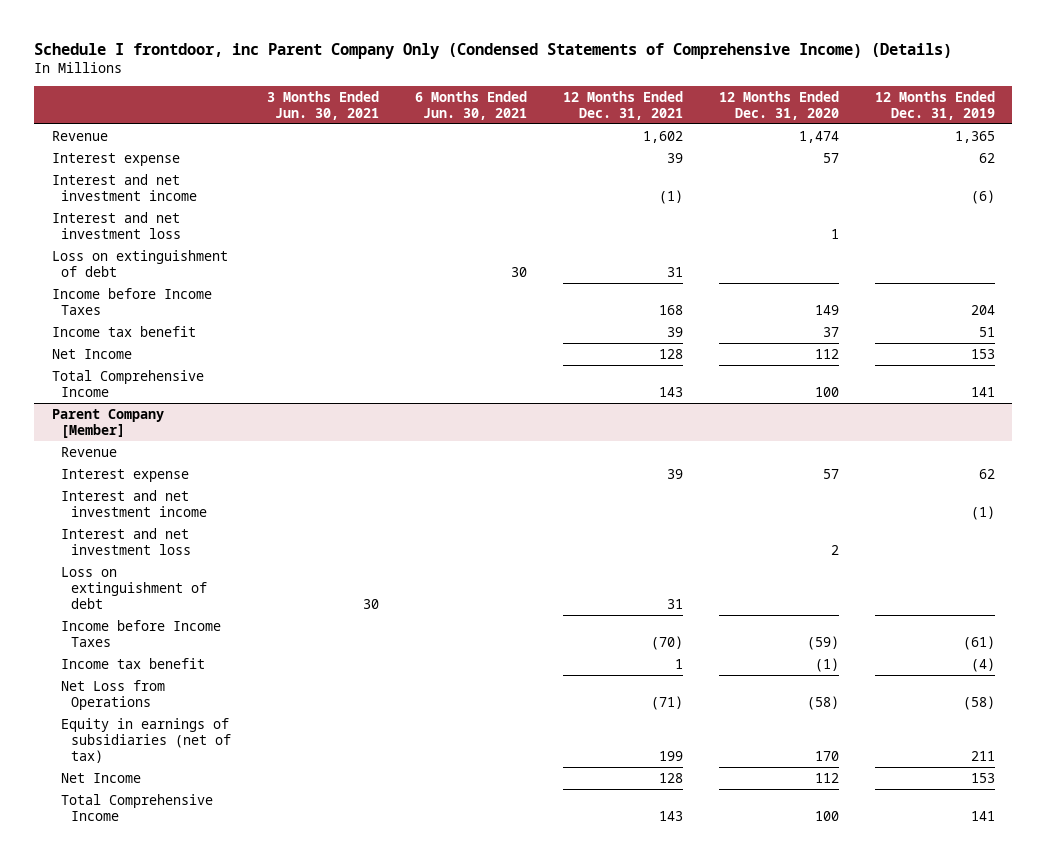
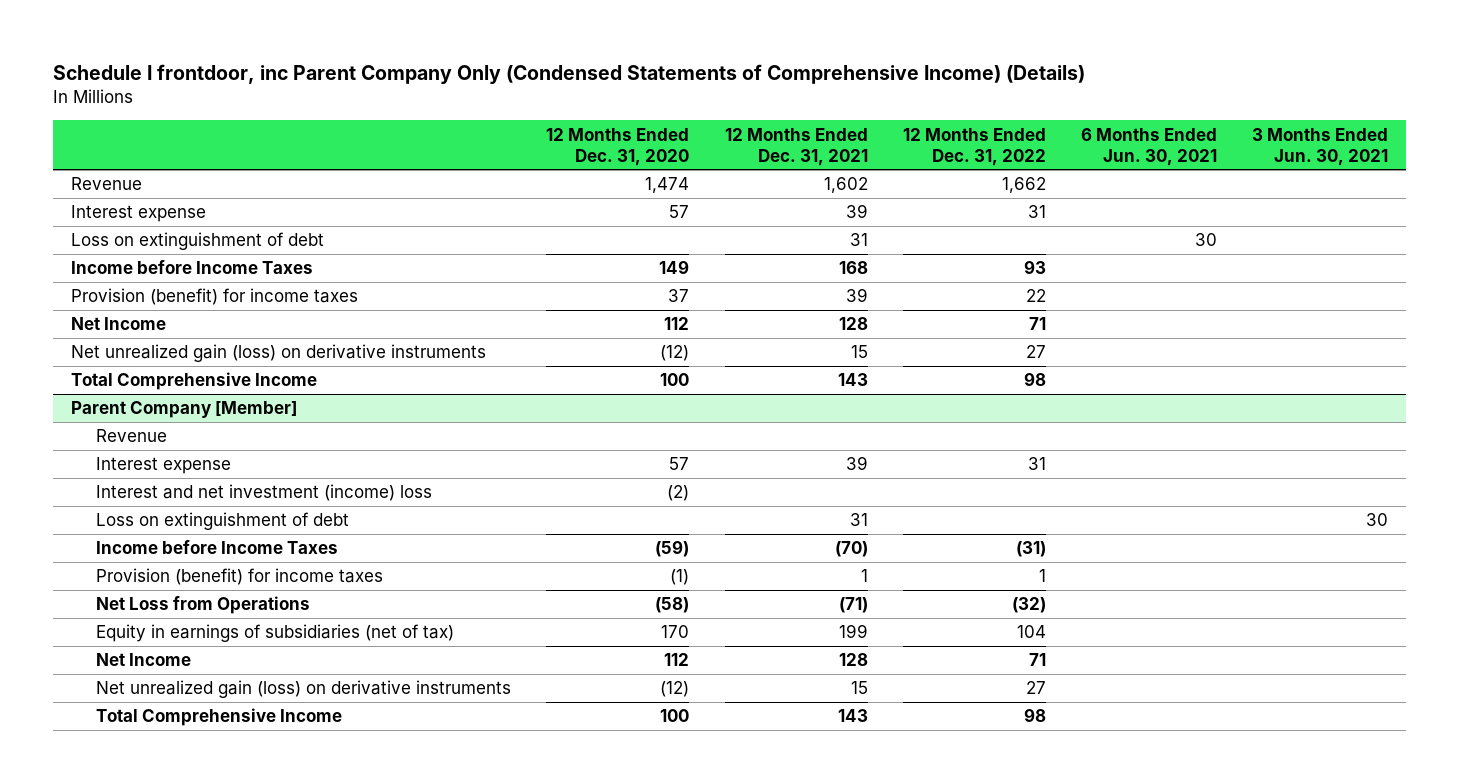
- | 3 Months Ended Jun. 30, 2021 | 6 Months Ended Jun. 30, 2021 | 12 Months Ended Dec. 31, 2021 | 12 Months Ended Dec. 31, 2020 | 12 Months Ended Dec. 31, 2019
+ | 12 Months Ended Dec. 31, 2020 | 12 Months Ended Dec. 31, 2021 | 12 Months Ended Dec. 31, 2022 | 6 Months Ended Jun. 30, 2021 | 3 Months Ended Jun. 30, 2021
- Interest and net investment income | | | (1) | | (6)
- Interest and net investment loss | | | | 1 |
- Income tax benefit | | | 39 | 37 | 51
+ Provision (benefit) for income taxes | 37 | 39 | 22 | |
+ Net unrealized gain (loss) on derivative instruments | (12) | 15 | 27 | |
@ Parent Company [Member]
- Interest and net investment income | | | | | (1)
- Interest and net investment loss | | | | 2 |
+ Interest and net investment (income) loss | (2) | | | |
- Income tax benefit | | | 1 | (1) | (4)
+ Provision (benefit) for income taxes | (1) | 1 | 1 | |
+ Net unrealized gain (loss) on derivative instruments | (12) | 15 | 27 | |

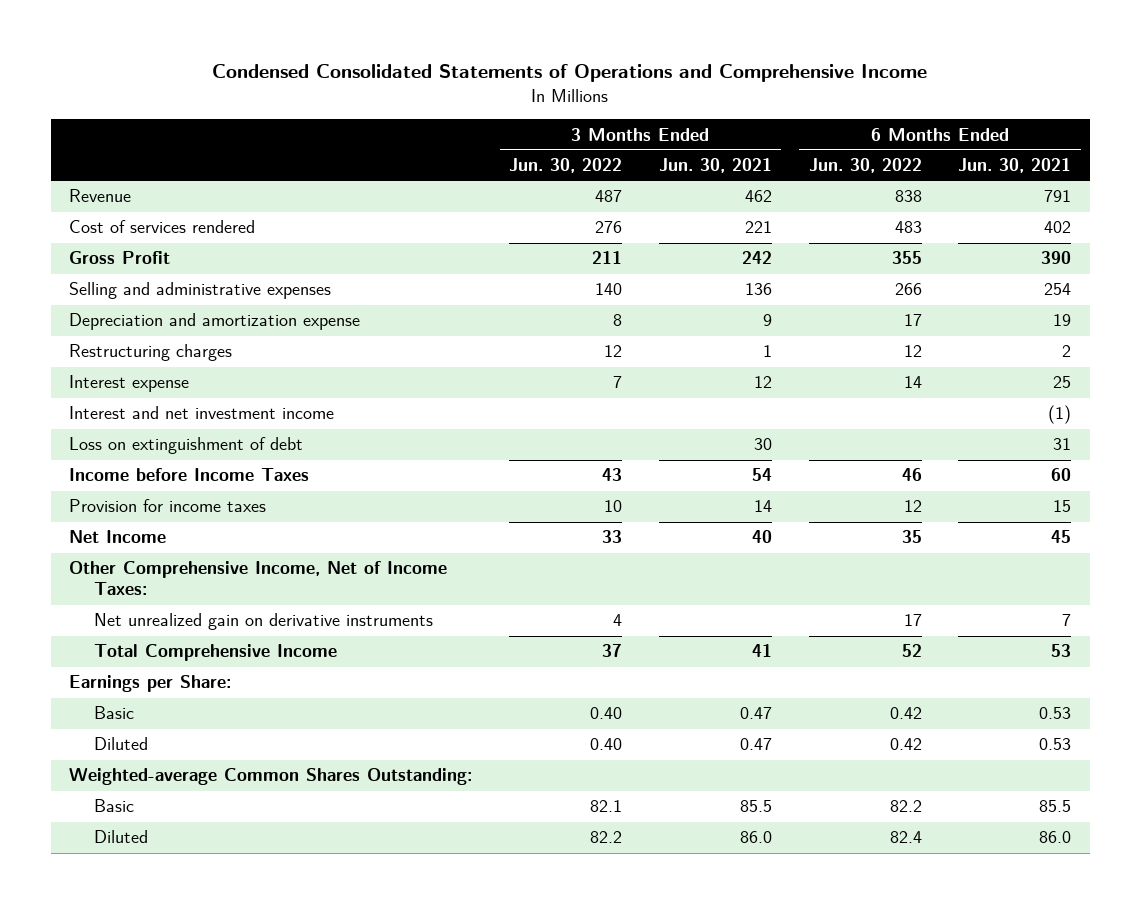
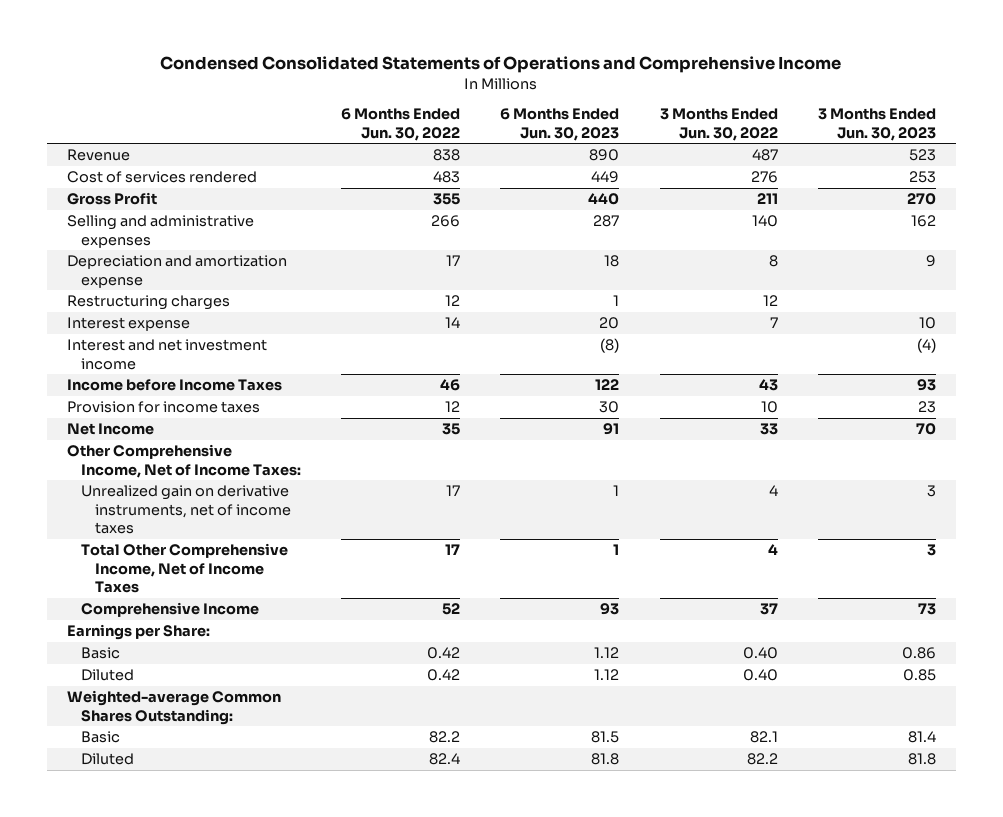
- | 3 Months Ended Jun. 30, 2022 | 3 Months Ended Jun. 30, 2021 | 6 Months Ended Jun. 30, 2022 | 6 Months Ended Jun. 30, 2021
+ | 6 Months Ended Jun. 30, 2022 | 6 Months Ended Jun. 30, 2023 | 3 Months Ended Jun. 30, 2022 | 3 Months Ended Jun. 30, 2023
- Loss on extinguishment of debt | | 30 | | 31
- Net unrealized gain on derivative instruments | 4 | | 17 | 7
- Total Comprehensive Income | 37 | 41 | 52 | 53
+ Unrealized gain on derivative instruments, net of income taxes | 17 | 1 | 4 | 3
+ Total Other Comprehensive Income, Net of Income Taxes | 17 | 1 | 4 | 3
+ Comprehensive Income | 52 | 93 | 37 | 73

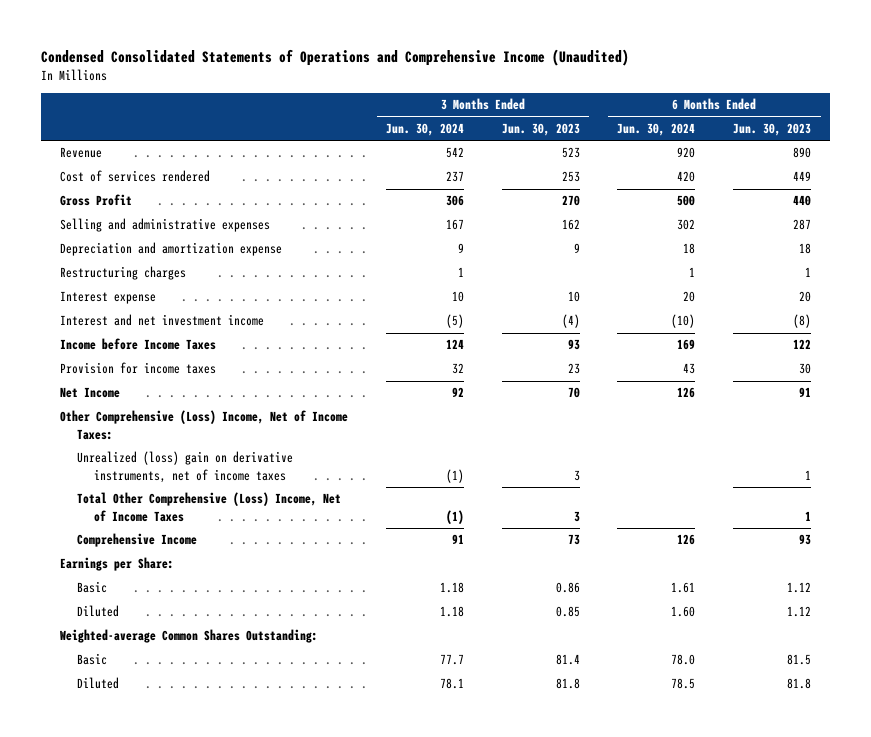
- Condensed Consolidated Statements of Operations and Comprehensive Income
+ Condensed Consolidated Statements of Operations and Comprehensive Income (Unaudited)
- | 6 Months Ended Jun. 30, 2022 | 6 Months Ended Jun. 30, 2023 | 3 Months Ended Jun. 30, 2022 | 3 Months Ended Jun. 30, 2023
+ | 3 Months Ended Jun. 30, 2024 | 3 Months Ended Jun. 30, 2023 | 6 Months Ended Jun. 30, 2024 | 6 Months Ended Jun. 30, 2023
- Other Comprehensive Income, Net of Income Taxes:
- Unrealized gain on derivative instruments, net of income taxes | 17 | 1 | 4 | 3
- Total Other Comprehensive Income, Net of Income Taxes | 17 | 1 | 4 | 3
+ Other Comprehensive (Loss) Income, Net of Income Taxes:
+ Unrealized (loss) gain on derivative instruments, net of income taxes | (1) | 3 | | 1
+ Total Other Comprehensive (Loss) Income, Net of Income Taxes | (1) | 3 | | 1

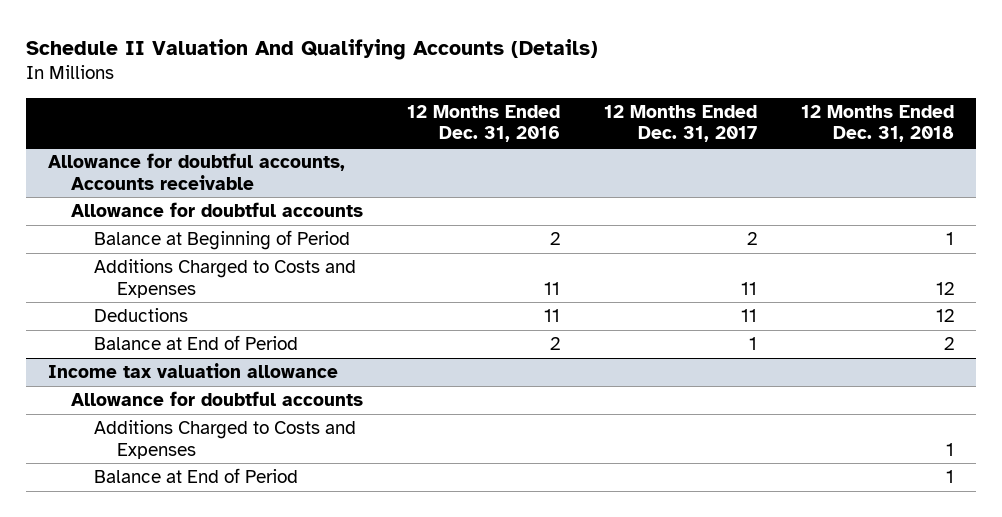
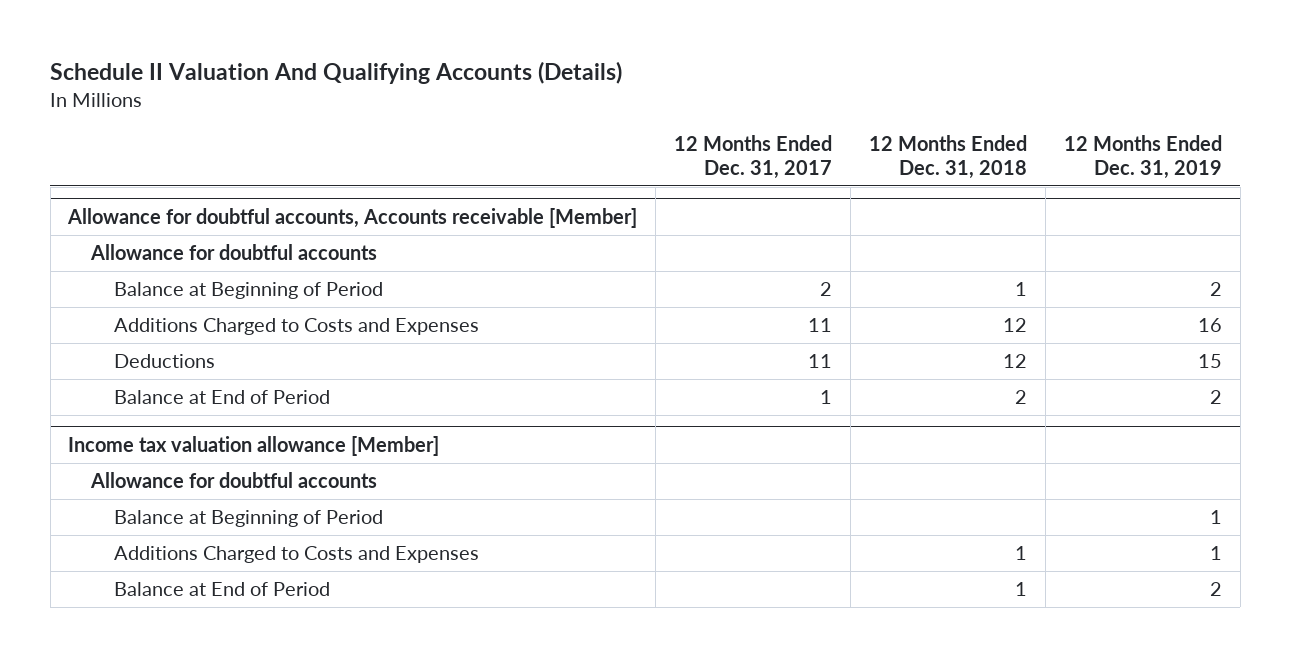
- | 12 Months Ended Dec. 31, 2016 | 12 Months Ended Dec. 31, 2017 | 12 Months Ended Dec. 31, 2018
+ | 12 Months Ended Dec. 31, 2017 | 12 Months Ended Dec. 31, 2018 | 12 Months Ended Dec. 31, 2019
- Allowance for doubtful accounts, Accounts receivable
+ Allowance for doubtful accounts, Accounts receivable [Member]
- Income tax valuation allowance
+ Income tax valuation allowance [Member]
+ Balance at Beginning of Period | | | 1

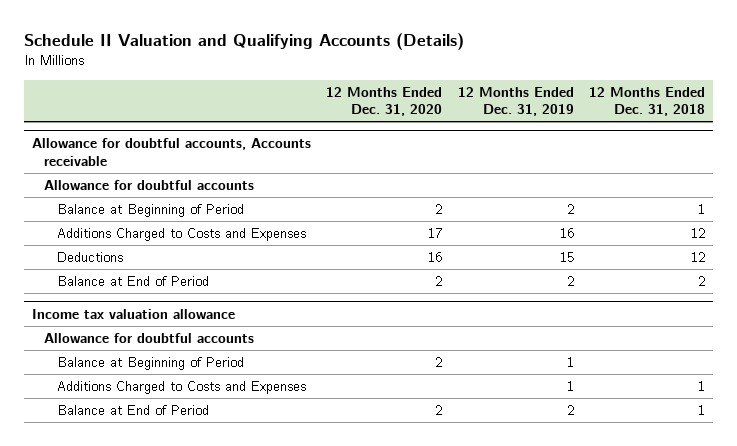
- Schedule II Valuation And Qualifying Accounts (Details)
+ Schedule II Valuation and Qualifying Accounts (Details)
- | 12 Months Ended Dec. 31, 2017 | 12 Months Ended Dec. 31, 2018 | 12 Months Ended Dec. 31, 2019
+ | 12 Months Ended Dec. 31, 2020 | 12 Months Ended Dec. 31, 2019 | 12 Months Ended Dec. 31, 2018
- Allowance for doubtful accounts, Accounts receivable [Member]
+ Allowance for doubtful accounts, Accounts receivable
- Income tax valuation allowance [Member]
+ Income tax valuation allowance

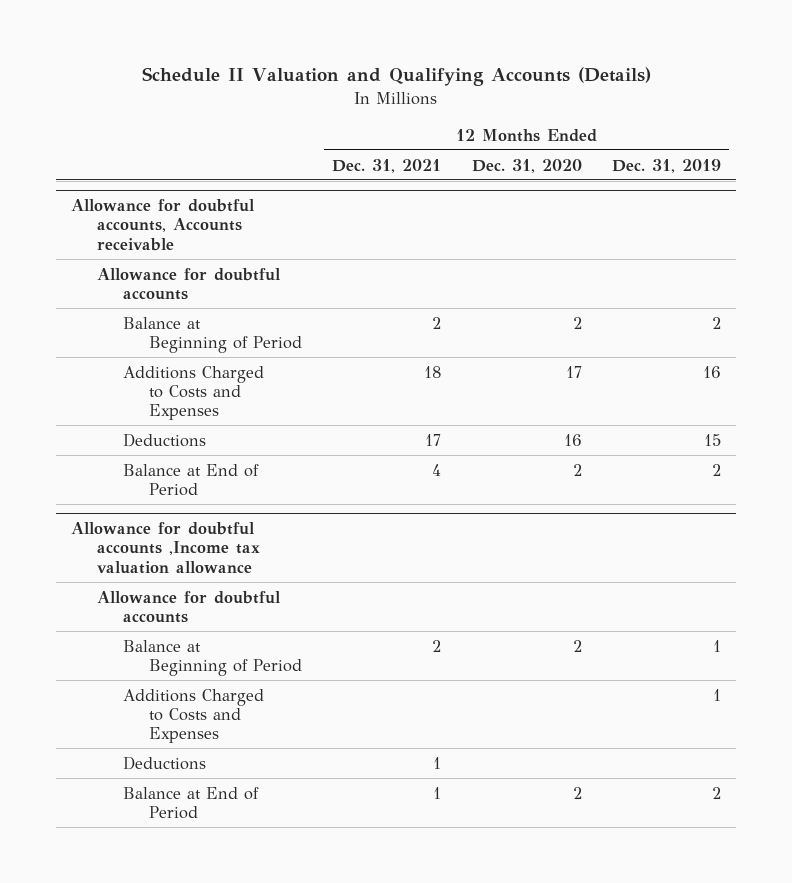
- | 12 Months Ended Dec. 31, 2020 | 12 Months Ended Dec. 31, 2019 | 12 Months Ended Dec. 31, 2018
+ | 12 Months Ended Dec. 31, 2021 | 12 Months Ended Dec. 31, 2020 | 12 Months Ended Dec. 31, 2019
- Income tax valuation allowance
+ Allowance for doubtful accounts ,Income tax valuation allowance
+ Deductions | 1 | |

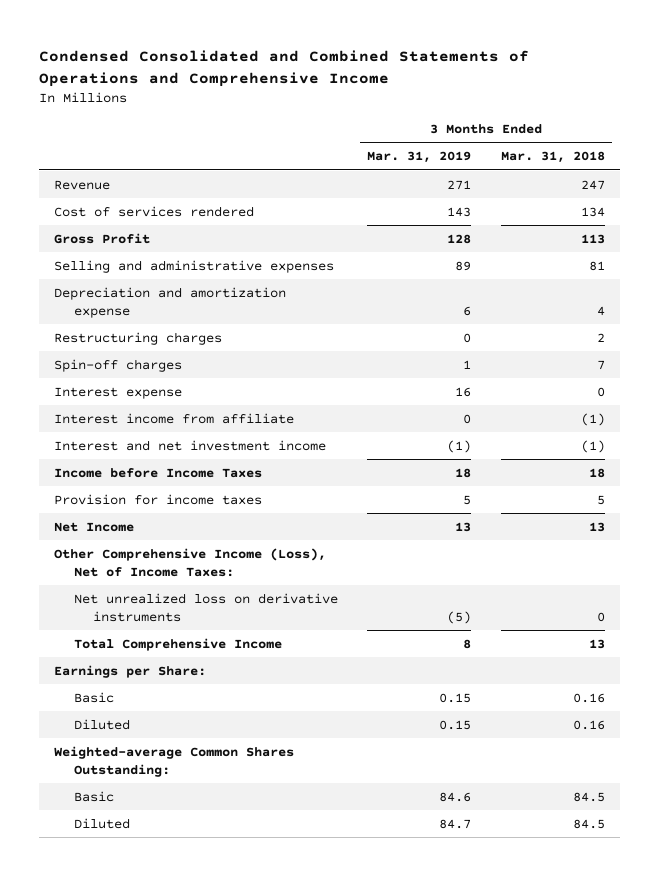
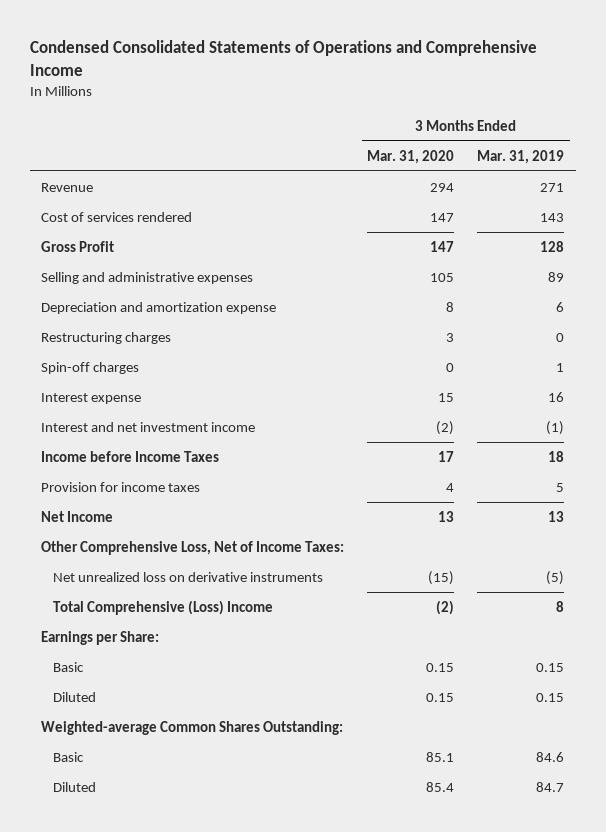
- Condensed Consolidated and Combined Statements of Operations and Comprehensive Income
+ Condensed Consolidated Statements of Operations and Comprehensive Income
- | 3 Months Ended Mar. 31, 2019 | 3 Months Ended Mar. 31, 2018
+ | 3 Months Ended Mar. 31, 2020 | 3 Months Ended Mar. 31, 2019
- Interest income from affiliate | 0 | (1)
- Other Comprehensive Income (Loss), Net of Income Taxes:
+ Other Comprehensive Loss, Net of Income Taxes:
- Total Comprehensive Income | 8 | 13
+ Total Comprehensive (Loss) Income | (2) | 8

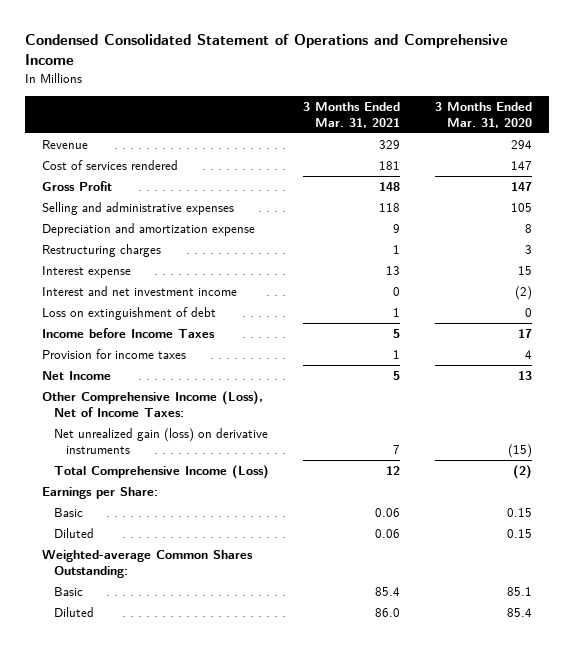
- Condensed Consolidated Statements of Operations and Comprehensive Income
+ Condensed Consolidated Statement of Operations and Comprehensive Income
- | 3 Months Ended Mar. 31, 2020 | 3 Months Ended Mar. 31, 2019
+ | 3 Months Ended Mar. 31, 2021 | 3 Months Ended Mar. 31, 2020
- Spin-off charges | 0 | 1
+ Loss on extinguishment of debt | 1 | 0
- Other Comprehensive Loss, Net of Income Taxes:
- Net unrealized loss on derivative instruments | (15) | (5)
- Total Comprehensive (Loss) Income | (2) | 8
+ Other Comprehensive Income (Loss), Net of Income Taxes:
+ Net unrealized gain (loss) on derivative instruments | 7 | (15)
+ Total Comprehensive Income (Loss) | 12 | (2)

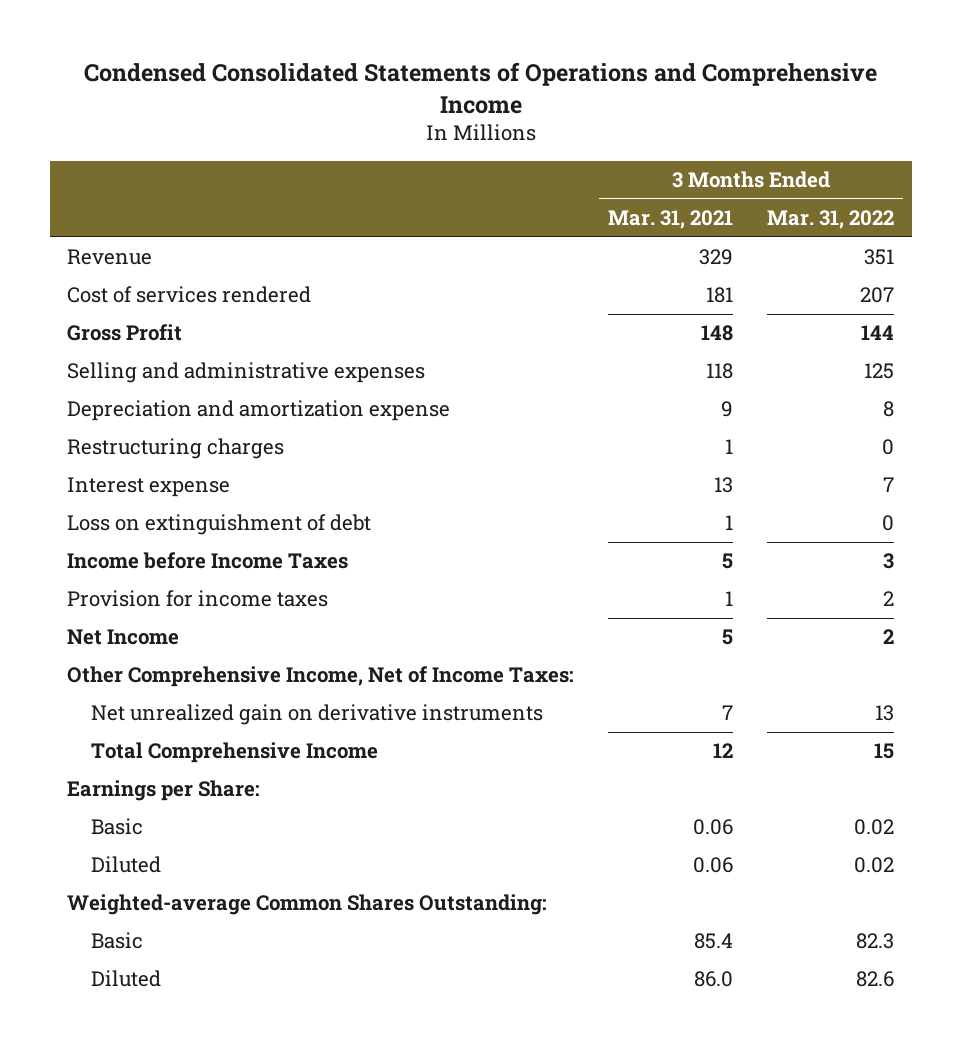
- Condensed Consolidated Statement of Operations and Comprehensive Income
+ Condensed Consolidated Statements of Operations and Comprehensive Income
- | 3 Months Ended Mar. 31, 2021 | 3 Months Ended Mar. 31, 2020
+ | 3 Months Ended Mar. 31, 2021 | 3 Months Ended Mar. 31, 2022
- Interest and net investment income | 0 | (2)
- Other Comprehensive Income (Loss), Net of Income Taxes:
- Net unrealized gain (loss) on derivative instruments | 7 | (15)
- Total Comprehensive Income (Loss) | 12 | (2)
+ Other Comprehensive Income, Net of Income Taxes:
+ Net unrealized gain on derivative instruments | 7 | 13
+ Total Comprehensive Income | 12 | 15

